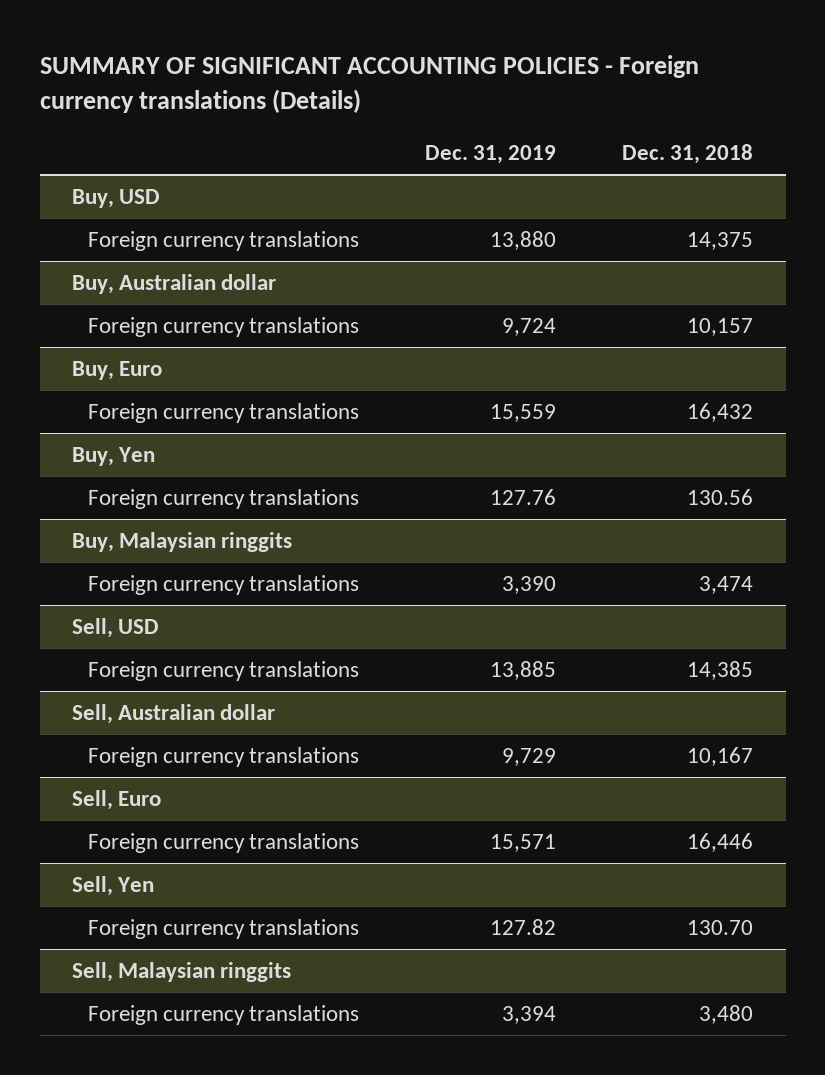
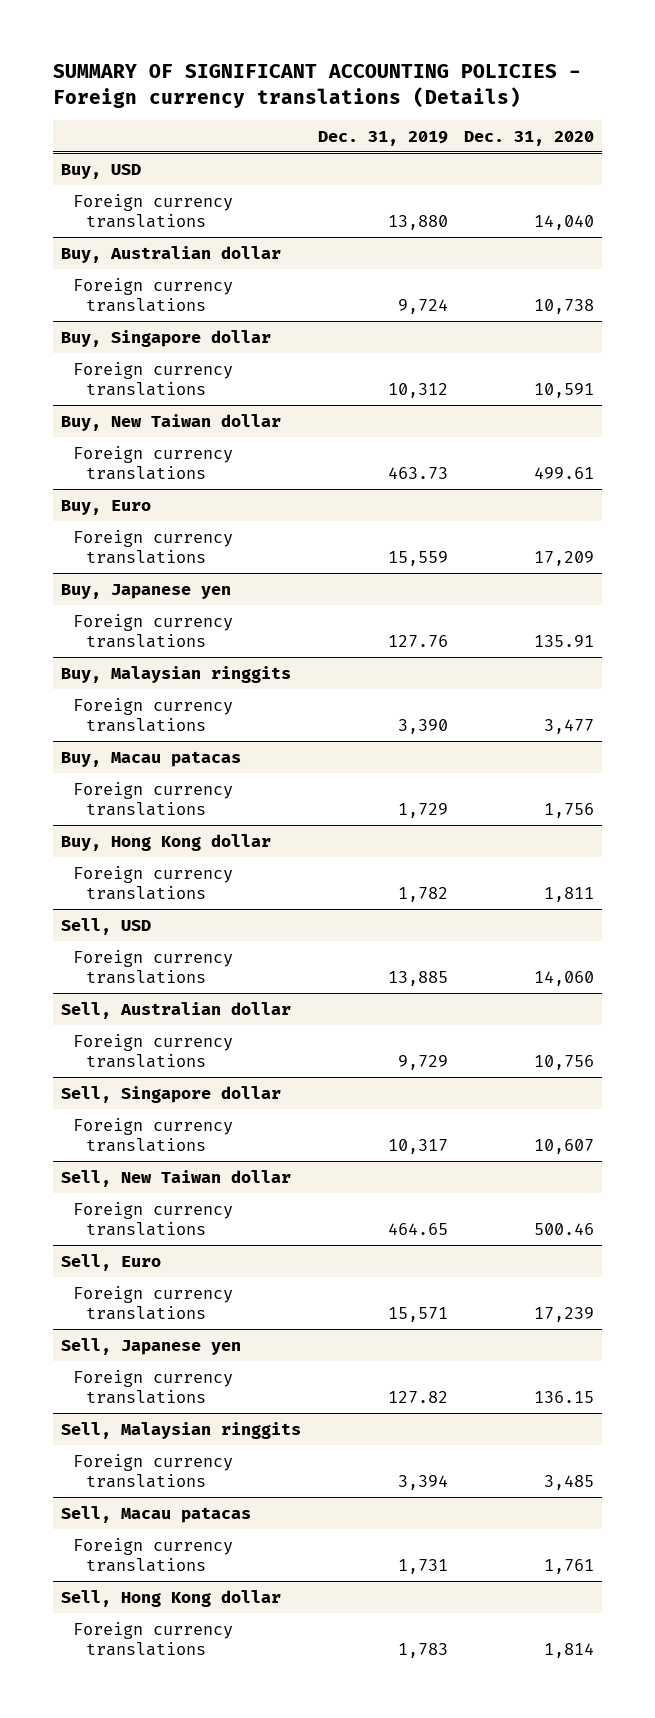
- | Dec. 31, 2019 | Dec. 31, 2018
+ | Dec. 31, 2019 | Dec. 31, 2020
+ Buy, Singapore dollar
+ Foreign currency translations | 10,312 | 10,591
+ Buy, New Taiwan dollar
+ Foreign currency translations | 463.73 | 499.61
- Buy, Yen
+ Buy, Japanese yen
+ Buy, Macau patacas
+ Foreign currency translations | 1,729 | 1,756
+ Buy, Hong Kong dollar
+ Foreign currency translations | 1,782 | 1,811
+ Sell, Singapore dollar
+ Foreign currency translations | 10,317 | 10,607
+ Sell, New Taiwan dollar
+ Foreign currency translations | 464.65 | 500.46
- Sell, Yen
+ Sell, Japanese yen
+ Sell, Macau patacas
+ Foreign currency translations | 1,731 | 1,761
+ Sell, Hong Kong dollar
+ Foreign currency translations | 1,783 | 1,814

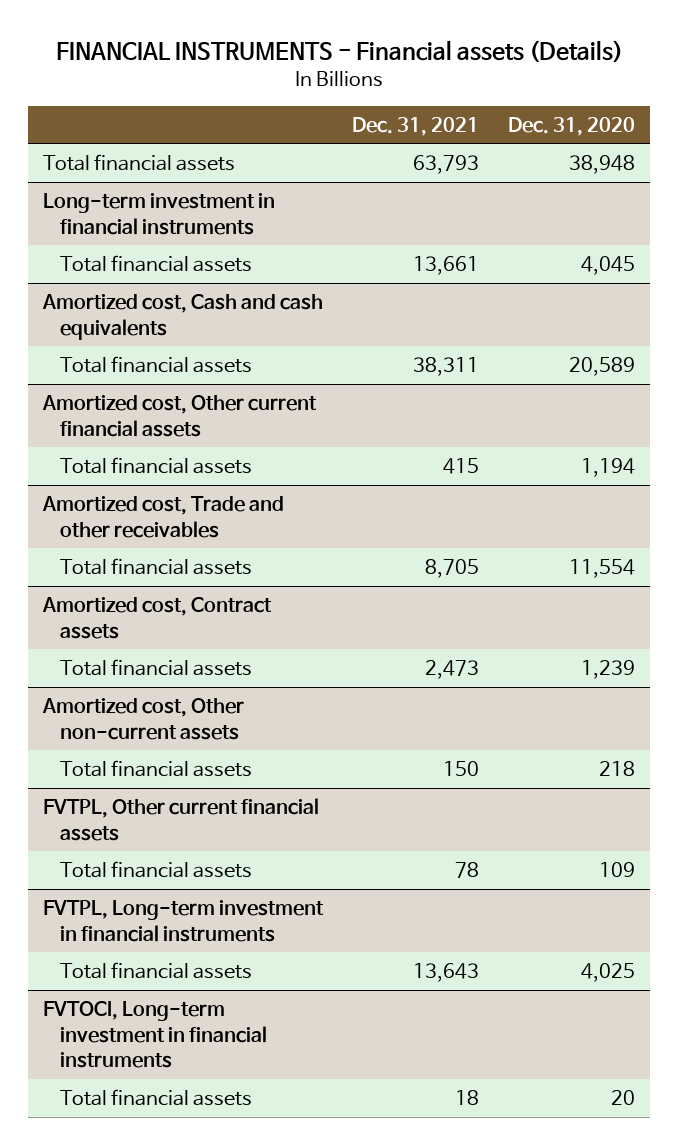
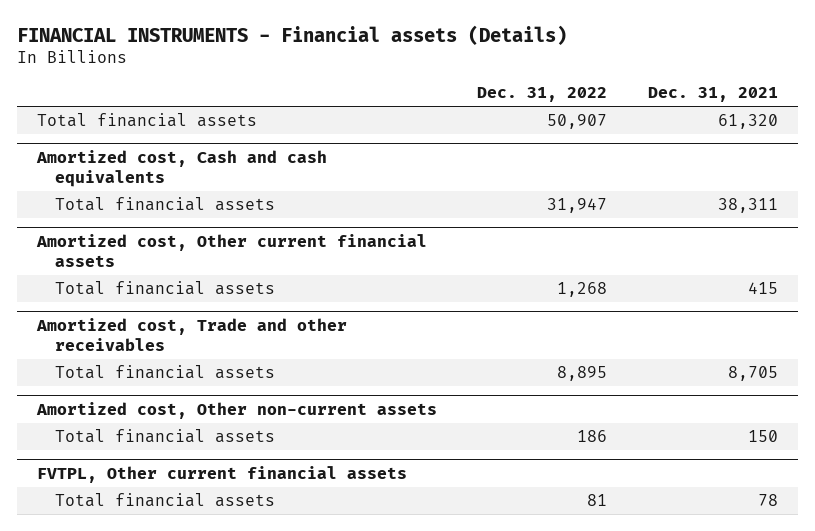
- | Dec. 31, 2021 | Dec. 31, 2020
+ | Dec. 31, 2022 | Dec. 31, 2021
- Total financial assets | 63,793 | 38,948
- Long-term investment in financial instruments
- Total financial assets | 13,661 | 4,045
+ Total financial assets | 50,907 | 61,320
- Amortized cost, Contract assets
- Total financial assets | 2,473 | 1,239
- FVTPL, Long-term investment in financial instruments
- Total financial assets | 13,643 | 4,025
- FVTOCI, Long-term investment in financial instruments
- Total financial assets | 18 | 20

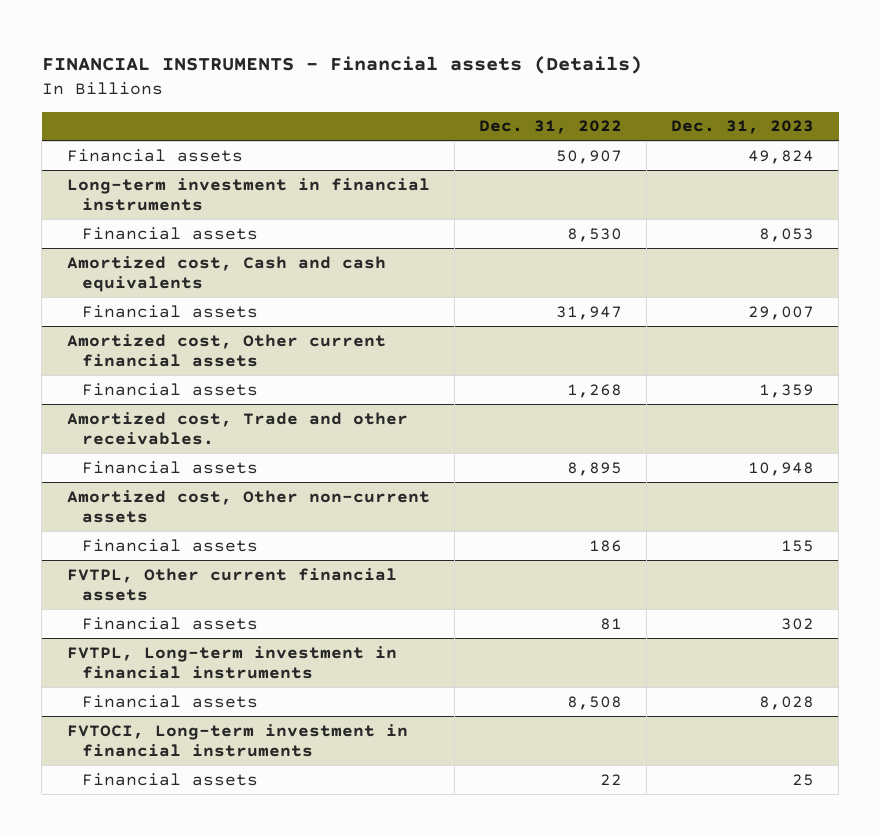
- | Dec. 31, 2022 | Dec. 31, 2021
+ | Dec. 31, 2022 | Dec. 31, 2023
- Total financial assets | 50,907 | 61,320
+ Financial assets | 50,907 | 49,824
+ Long-term investment in financial instruments
+ Financial assets | 8,530 | 8,053
@ Amortized cost, Cash and cash equivalents
- Total financial assets | 31,947 | 38,311
+ Financial assets | 31,947 | 29,007
@ Amortized cost, Other current financial assets
- Total financial assets | 1,268 | 415
- Amortized cost, Trade and other receivables
- Total financial assets | 8,895 | 8,705
@ Amortized cost, Other current financial assets
+ Financial assets | 1,268 | 1,359
+ Amortized cost, Trade and other receivables.
+ Financial assets | 8,895 | 10,948
@ Amortized cost, Other non-current assets
- Total financial assets | 186 | 150
+ Financial assets | 186 | 155
@ FVTPL, Other current financial assets
- Total financial assets | 81 | 78
+ Financial assets | 81 | 302
+ FVTPL, Long-term investment in financial instruments
+ Financial assets | 8,508 | 8,028
+ FVTOCI, Long-term investment in financial instruments
+ Financial assets | 22 | 25

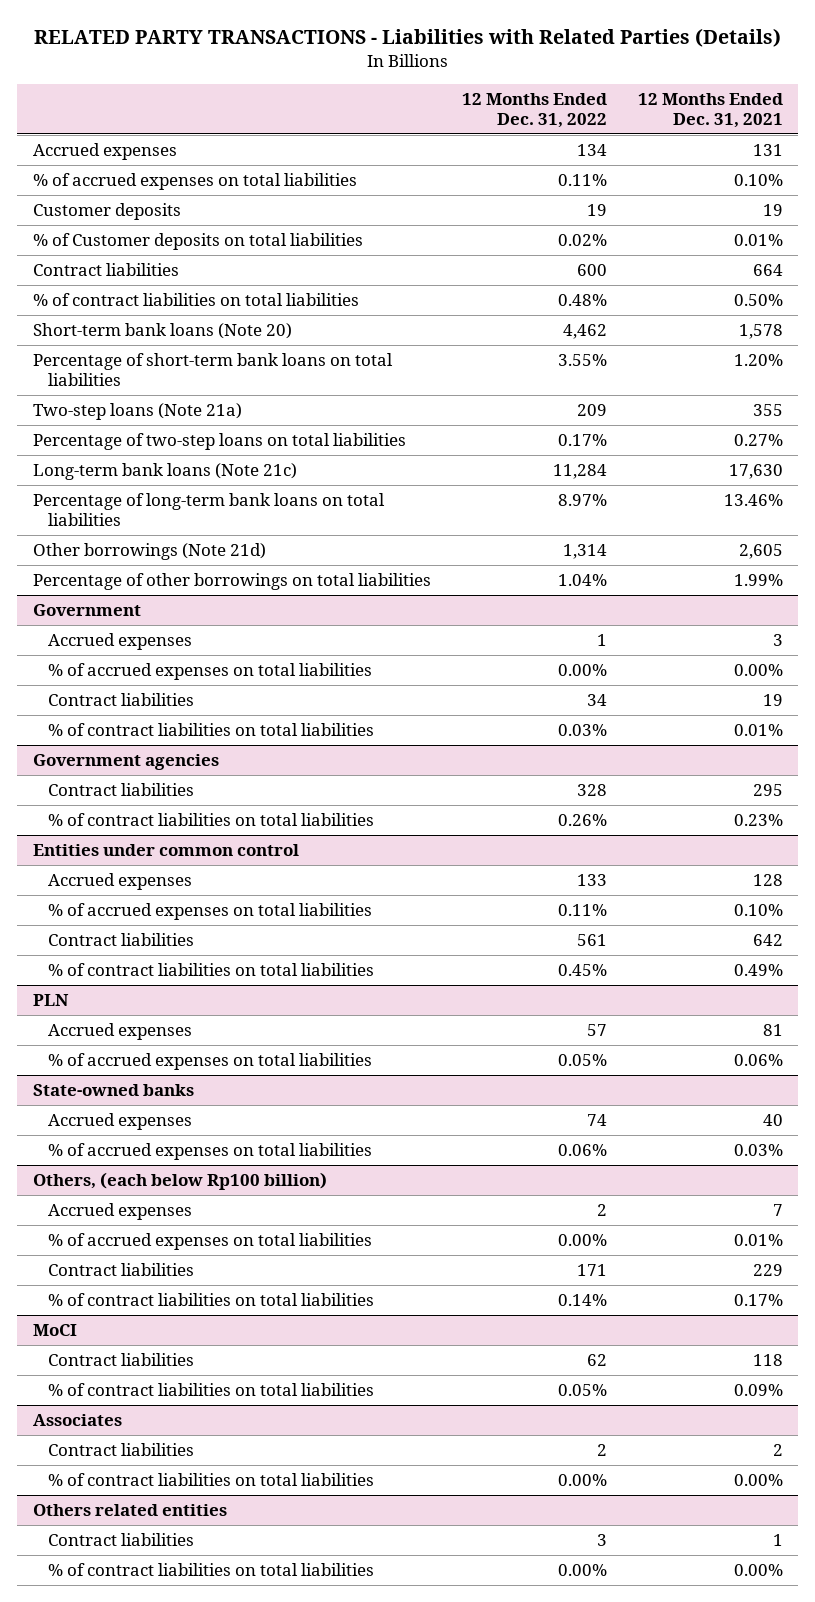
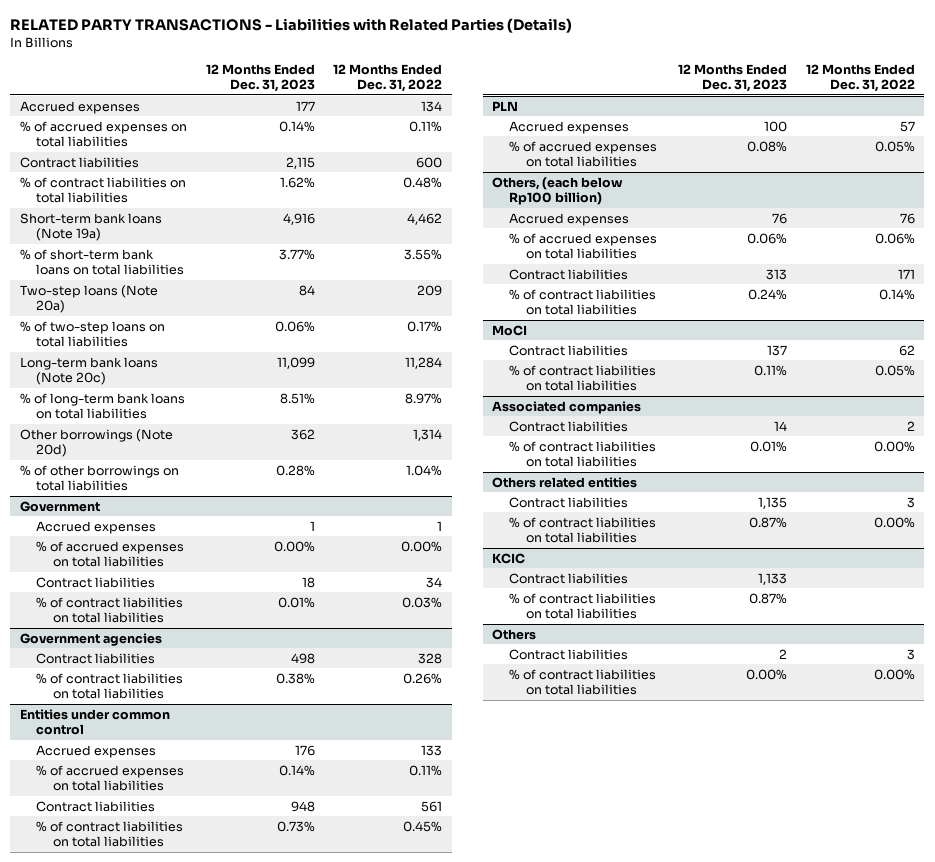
- | 12 Months Ended Dec. 31, 2022 | 12 Months Ended Dec. 31, 2021
+ | 12 Months Ended Dec. 31, 2023 | 12 Months Ended Dec. 31, 2022
- Customer deposits | 19 | 19
- % of Customer deposits on total liabilities | 0.02% | 0.01%
- Short-term bank loans (Note 20) | 4,462 | 1,578
- Percentage of short-term bank loans on total liabilities | 3.55% | 1.20%
- Two-step loans (Note 21a) | 209 | 355
- Percentage of two-step loans on total liabilities | 0.17% | 0.27%
- Long-term bank loans (Note 21c) | 11,284 | 17,630
- Percentage of long-term bank loans on total liabilities | 8.97% | 13.46%
- Other borrowings (Note 21d) | 1,314 | 2,605
- Percentage of other borrowings on total liabilities | 1.04% | 1.99%
+ Short-term bank loans (Note 19a) | 4,916 | 4,462
+ % of short-term bank loans on total liabilities | 3.77% | 3.55%
+ Two-step loans (Note 20a) | 84 | 209
+ % of two-step loans on total liabilities | 0.06% | 0.17%
+ Long-term bank loans (Note 20c) | 11,099 | 11,284
+ % of long-term bank loans on total liabilities | 8.51% | 8.97%
+ Other borrowings (Note 20d) | 362 | 1,314
+ % of other borrowings on total liabilities | 0.28% | 1.04%
- State-owned banks
- Accrued expenses | 74 | 40
- % of accrued expenses on total liabilities | 0.06% | 0.03%
@ Others, (each below Rp100 billion)
- Accrued expenses | 2 | 7
- % of accrued expenses on total liabilities | 0.00% | 0.01%
+ Accrued expenses | 76 | 76
+ % of accrued expenses on total liabilities | 0.06% | 0.06%
- Associates
+ Associated companies
+ KCIC
+ Contract liabilities | 1,133 |
+ % of contract liabilities on total liabilities | 0.87% |
+ Others
+ Contract liabilities | 2 | 3
+ % of contract liabilities on total liabilities | 0.00% | 0.00%

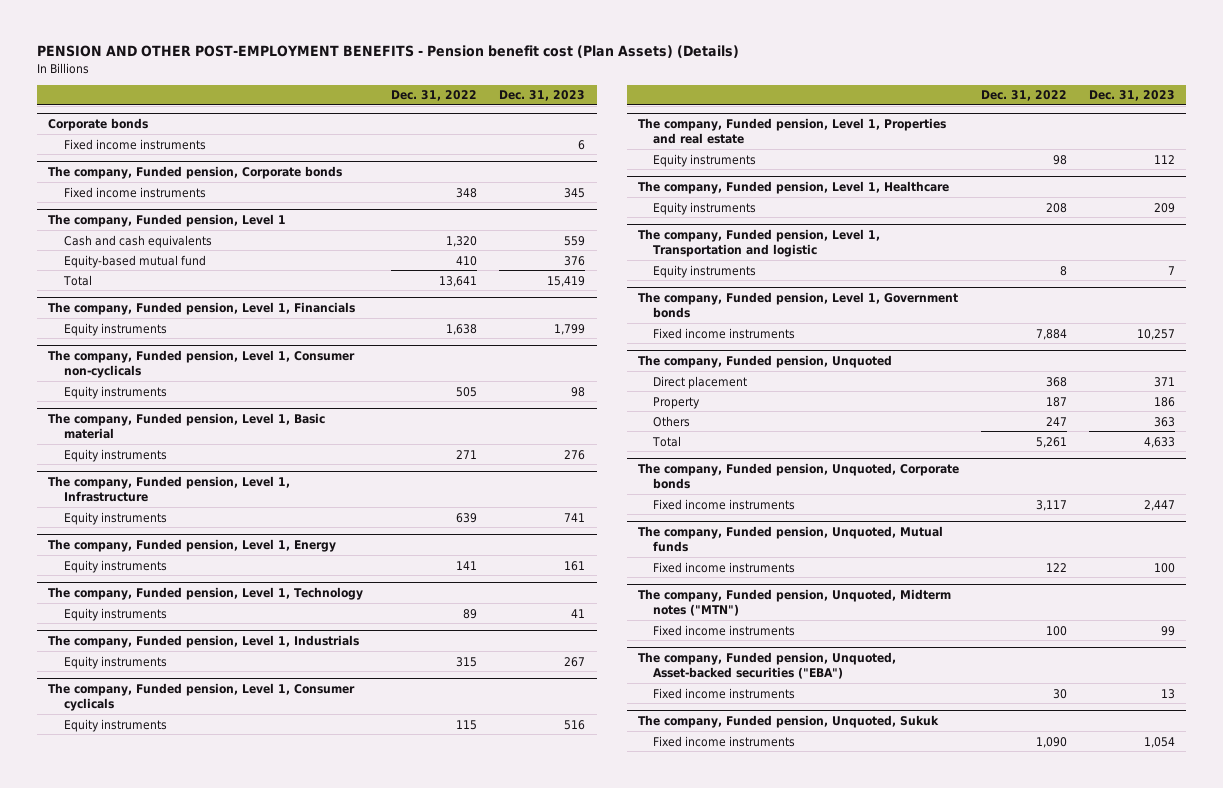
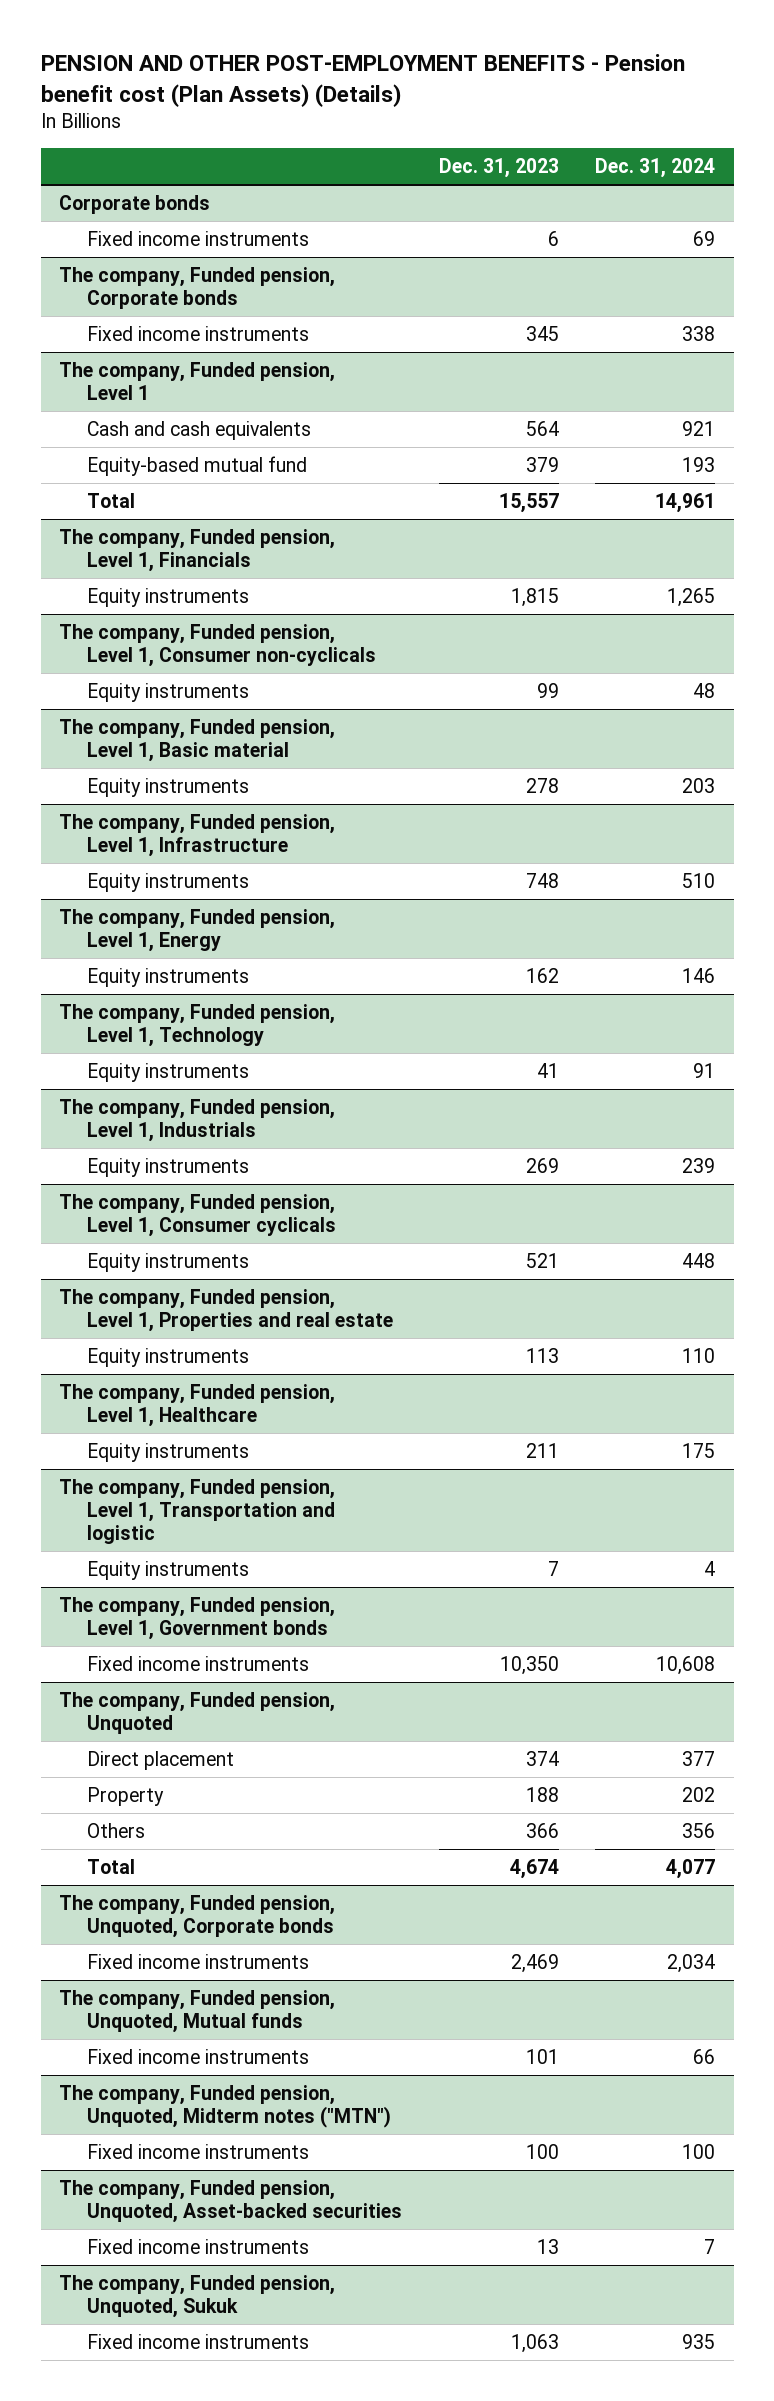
- | Dec. 31, 2022 | Dec. 31, 2023
+ | Dec. 31, 2023 | Dec. 31, 2024
@ The company, Funded pension, Level 1
- Cash and cash equivalents | 1,320 | 559
- Equity-based mutual fund | 410 | 376
- Total | 13,641 | 15,419
+ Cash and cash equivalents | 564 | 921
+ Equity-based mutual fund | 379 | 193
+ Total | 15,557 | 14,961
@ The company, Funded pension, Level 1, Financials
- Equity instruments | 1,638 | 1,799
+ Equity instruments | 1,815 | 1,265
@ The company, Funded pension, Level 1, Consumer non-cyclicals
- Equity instruments | 505 | 98
+ Equity instruments | 99 | 48
@ The company, Funded pension, Level 1, Basic material
- Equity instruments | 271 | 276
+ Equity instruments | 278 | 203
@ The company, Funded pension, Level 1, Infrastructure
- Equity instruments | 639 | 741
+ Equity instruments | 748 | 510
@ The company, Funded pension, Level 1, Energy
- Equity instruments | 141 | 161
+ Equity instruments | 162 | 146
@ The company, Funded pension, Level 1, Industrials
- Equity instruments | 315 | 267
+ Equity instruments | 269 | 239
@ The company, Funded pension, Level 1, Consumer cyclicals
- Equity instruments | 115 | 516
+ Equity instruments | 521 | 448
@ The company, Funded pension, Level 1, Properties and real estate
- Equity instruments | 98 | 112
+ Equity instruments | 113 | 110
@ The company, Funded pension, Level 1, Healthcare
- Equity instruments | 208 | 209
+ Equity instruments | 211 | 175
@ The company, Funded pension, Level 1, Government bonds
- Fixed income instruments | 7,884 | 10,257
+ Fixed income instruments | 10,350 | 10,608
@ The company, Funded pension, Unquoted
- Direct placement | 368 | 371
- Property | 187 | 186
- Others | 247 | 363
- Total | 5,261 | 4,633
+ Direct placement | 374 | 377
+ Property | 188 | 202
+ Others | 366 | 356
+ Total | 4,674 | 4,077
@ The company, Funded pension, Unquoted, Corporate bonds
- Fixed income instruments | 3,117 | 2,447
+ Fixed income instruments | 2,469 | 2,034
@ The company, Funded pension, Unquoted, Mutual funds
- Fixed income instruments | 122 | 100
+ Fixed income instruments | 101 | 66
@ The company, Funded pension, Unquoted, Midterm notes ("MTN")
- Fixed income instruments | 100 | 99
- The company, Funded pension, Unquoted, Asset-backed securities ("EBA")
@ The company, Funded pension, Unquoted, Midterm notes ("MTN")
+ Fixed income instruments | 100 | 100
+ The company, Funded pension, Unquoted, Asset-backed securities
@ The company, Funded pension, Unquoted, Sukuk
- Fixed income instruments | 1,090 | 1,054
+ Fixed income instruments | 1,063 | 935

